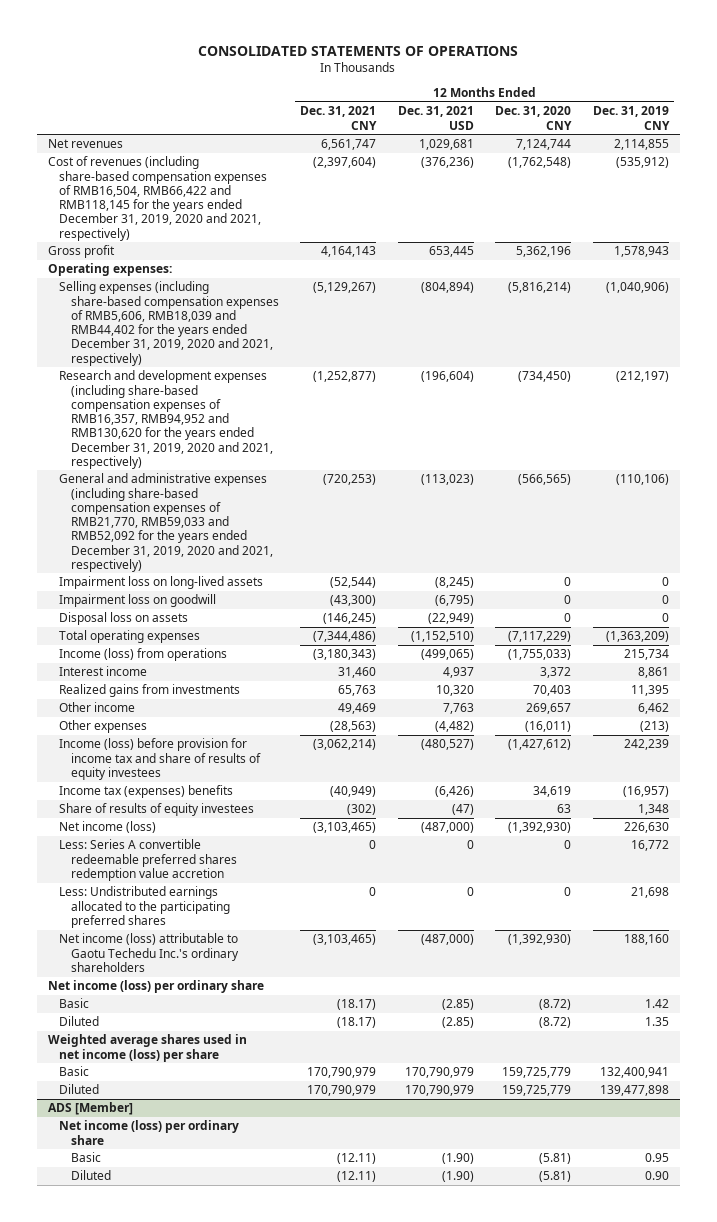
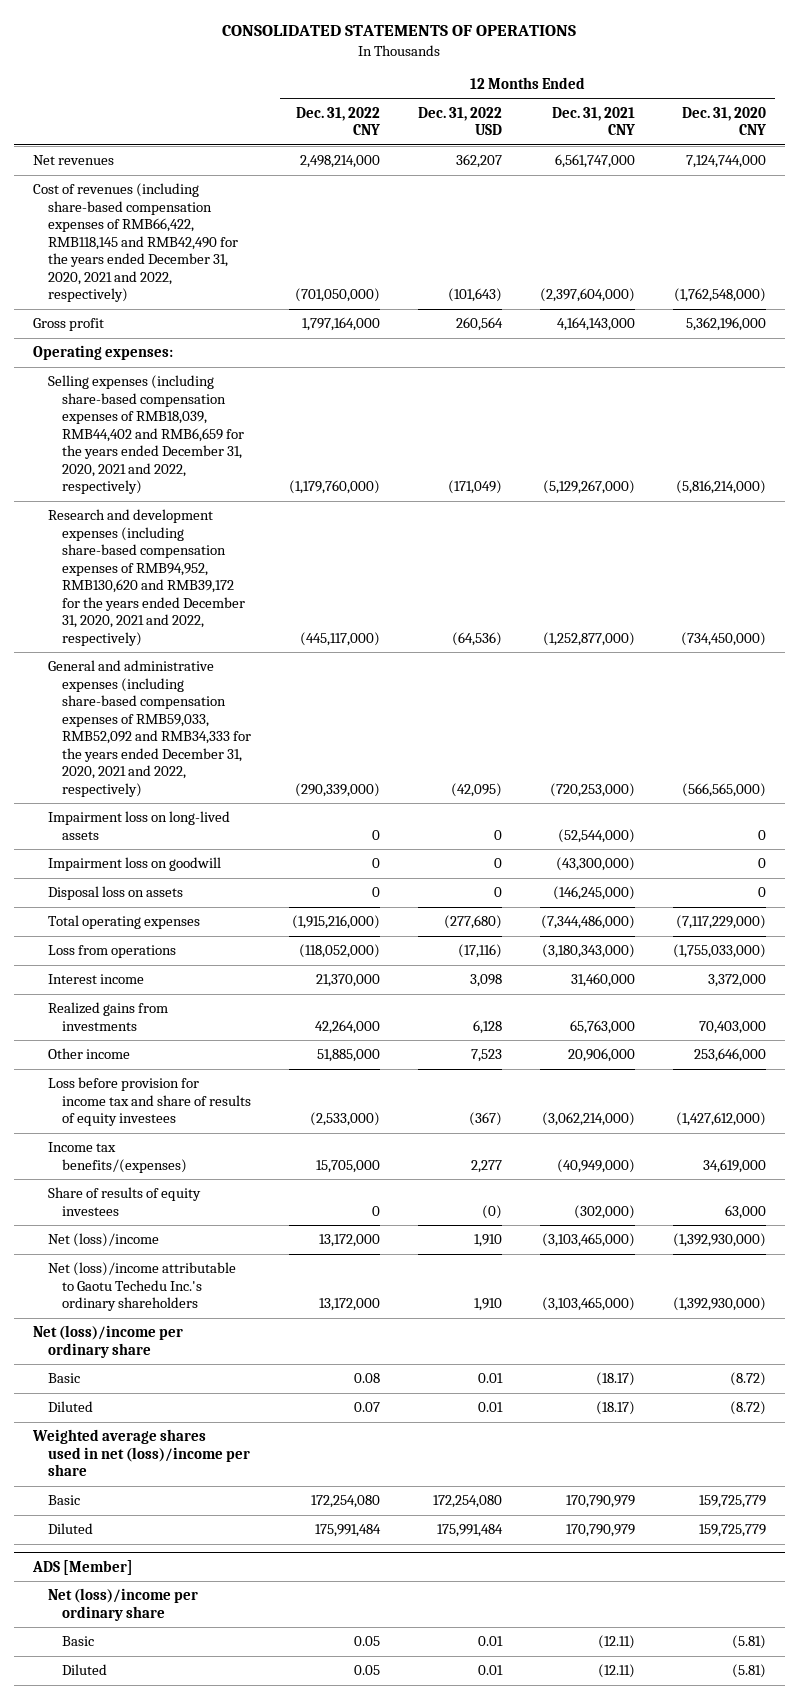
- | 12 Months Ended Dec. 31, 2021 CNY | 12 Months Ended Dec. 31, 2021 USD | 12 Months Ended Dec. 31, 2020 CNY | 12 Months Ended Dec. 31, 2019 CNY
+ | 12 Months Ended Dec. 31, 2022 CNY | 12 Months Ended Dec. 31, 2022 USD | 12 Months Ended Dec. 31, 2021 CNY | 12 Months Ended Dec. 31, 2020 CNY
- Net revenues | 6,561,747 | 1,029,681 | 7,124,744 | 2,114,855
- Cost of revenues (including share-based compensation expenses of RMB16,504, RMB66,422 and RMB118,145 for the years ended December 31, 2019, 2020 and 2021, respectively) | (2,397,604) | (376,236) | (1,762,548) | (535,912)
- Gross profit | 4,164,143 | 653,445 | 5,362,196 | 1,578,943
+ Net revenues | 2,498,214,000 | 362,207 | 6,561,747,000 | 7,124,744,000
+ Cost of revenues (including share-based compensation expenses of RMB66,422, RMB118,145 and RMB42,490 for the years ended December 31, 2020, 2021 and 2022, respectively) | (701,050,000) | (101,643) | (2,397,604,000) | (1,762,548,000)
+ Gross profit | 1,797,164,000 | 260,564 | 4,164,143,000 | 5,362,196,000
- Selling expenses (including share-based compensation expenses of RMB5,606, RMB18,039 and RMB44,402 for the years ended December 31, 2019, 2020 and 2021, respectively) | (5,129,267) | (804,894) | (5,816,214) | (1,040,906)
- Research and development expenses (including share-based compensation expenses of RMB16,357, RMB94,952 and RMB130,620 for the years ended December 31, 2019, 2020 and 2021, respectively) | (1,252,877) | (196,604) | (734,450) | (212,197)
- General and administrative expenses (including share-based compensation expenses of RMB21,770, RMB59,033 and RMB52,092 for the years ended December 31, 2019, 2020 and 2021, respectively) | (720,253) | (113,023) | (566,565) | (110,106)
- Impairment loss on long-lived assets | (52,544) | (8,245) | 0 | 0
- Impairment loss on goodwill | (43,300) | (6,795) | 0 | 0
- Disposal loss on assets | (146,245) | (22,949) | 0 | 0
- Total operating expenses | (7,344,486) | (1,152,510) | (7,117,229) | (1,363,209)
- Income (loss) from operations | (3,180,343) | (499,065) | (1,755,033) | 215,734
- Interest income | 31,460 | 4,937 | 3,372 | 8,861
- Realized gains from investments | 65,763 | 10,320 | 70,403 | 11,395
- Other income | 49,469 | 7,763 | 269,657 | 6,462
- Other expenses | (28,563) | (4,482) | (16,011) | (213)
- Income (loss) before provision for income tax and share of results of equity investees | (3,062,214) | (480,527) | (1,427,612) | 242,239
- Income tax (expenses) benefits | (40,949) | (6,426) | 34,619 | (16,957)
- Share of results of equity investees | (302) | (47) | 63 | 1,348
- Net income (loss) | (3,103,465) | (487,000) | (1,392,930) | 226,630
- Less: Series A convertible redeemable preferred shares redemption value accretion | 0 | 0 | 0 | 16,772
- Less: Undistributed earnings allocated to the participating preferred shares | 0 | 0 | 0 | 21,698
- Net income (loss) attributable to Gaotu Techedu Inc.'s ordinary shareholders | (3,103,465) | (487,000) | (1,392,930) | 188,160
- Net income (loss) per ordinary share
+ Selling expenses (including share-based compensation expenses of RMB18,039, RMB44,402 and RMB6,659 for the years ended December 31, 2020, 2021 and 2022, respectively) | (1,179,760,000) | (171,049) | (5,129,267,000) | (5,816,214,000)
+ Research and development expenses (including share-based compensation expenses of RMB94,952, RMB130,620 and RMB39,172 for the years ended December 31, 2020, 2021 and 2022, respectively) | (445,117,000) | (64,536) | (1,252,877,000) | (734,450,000)
+ General and administrative expenses (including share-based compensation expenses of RMB59,033, RMB52,092 and RMB34,333 for the years ended December 31, 2020, 2021 and 2022, respectively) | (290,339,000) | (42,095) | (720,253,000) | (566,565,000)
+ Impairment loss on long-lived assets | 0 | 0 | (52,544,000) | 0
+ Impairment loss on goodwill | 0 | 0 | (43,300,000) | 0
+ Disposal loss on assets | 0 | 0 | (146,245,000) | 0
+ Total operating expenses | (1,915,216,000) | (277,680) | (7,344,486,000) | (7,117,229,000)
+ Loss from operations | (118,052,000) | (17,116) | (3,180,343,000) | (1,755,033,000)
+ Interest income | 21,370,000 | 3,098 | 31,460,000 | 3,372,000
+ Realized gains from investments | 42,264,000 | 6,128 | 65,763,000 | 70,403,000
+ Other income | 51,885,000 | 7,523 | 20,906,000 | 253,646,000
+ Loss before provision for income tax and share of results of equity investees | (2,533,000) | (367) | (3,062,214,000) | (1,427,612,000)
+ Income tax benefits/(expenses) | 15,705,000 | 2,277 | (40,949,000) | 34,619,000
+ Share of results of equity investees | 0 | (0) | (302,000) | 63,000
+ Net (loss)/income | 13,172,000 | 1,910 | (3,103,465,000) | (1,392,930,000)
+ Net (loss)/income attributable to Gaotu Techedu Inc.'s ordinary shareholders | 13,172,000 | 1,910 | (3,103,465,000) | (1,392,930,000)
+ Net (loss)/income per ordinary share
- Weighted average shares used in net income (loss) per share
+ Weighted average shares used in net (loss)/income per share
@ ADS [Member]
- Net income (loss) per ordinary share
+ Net (loss)/income per ordinary share

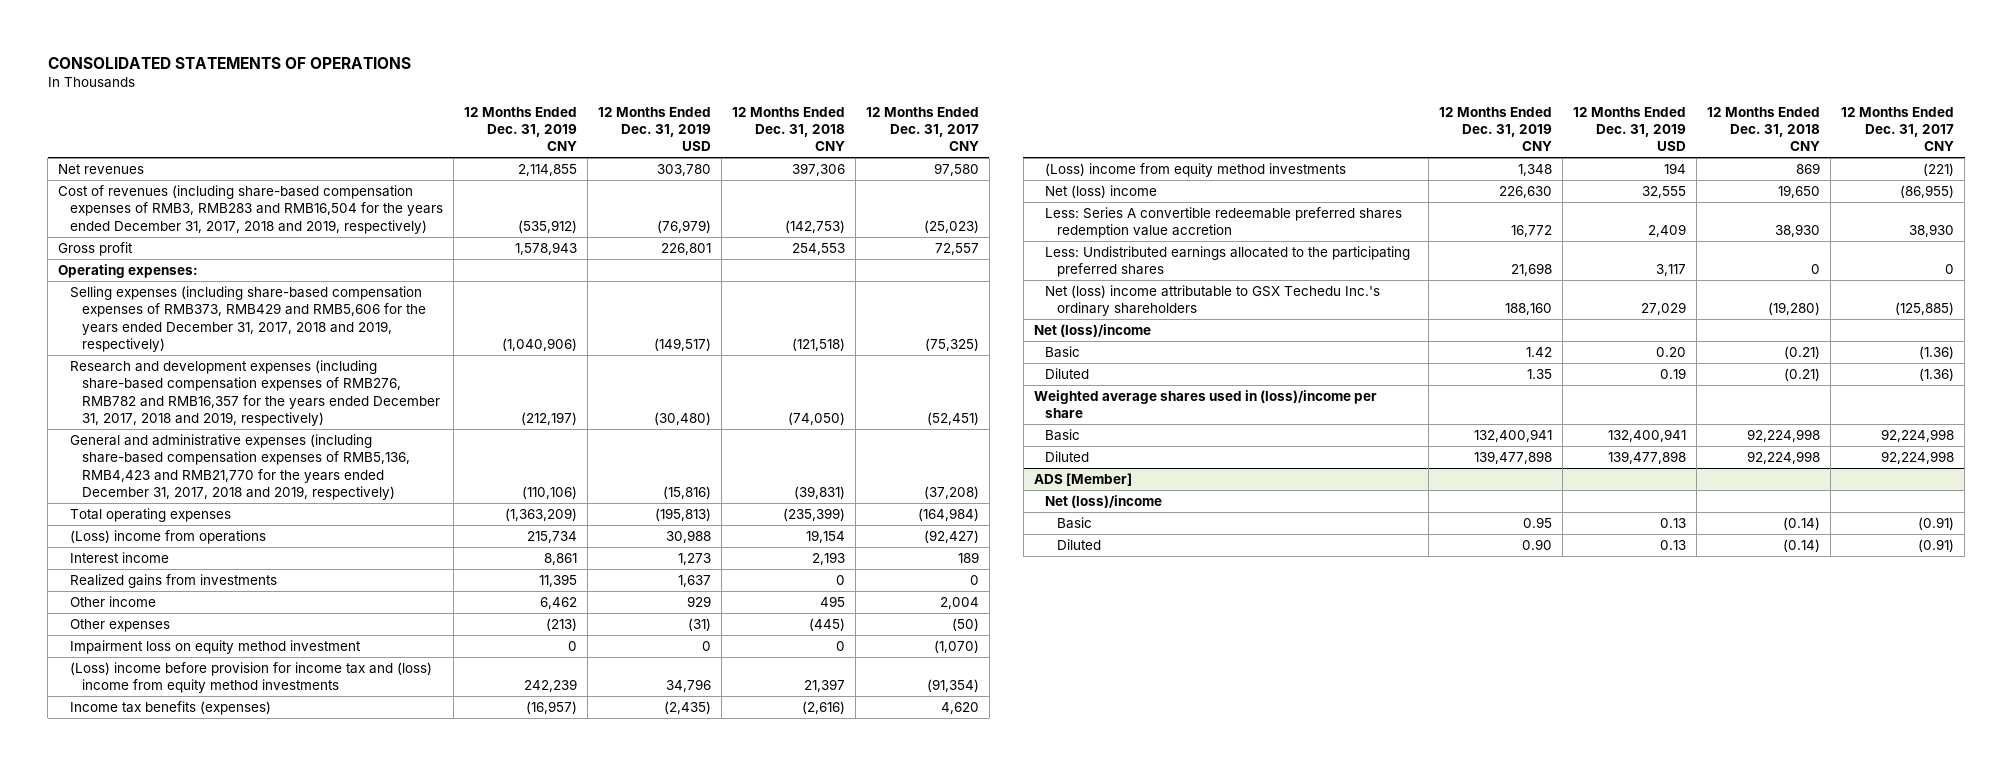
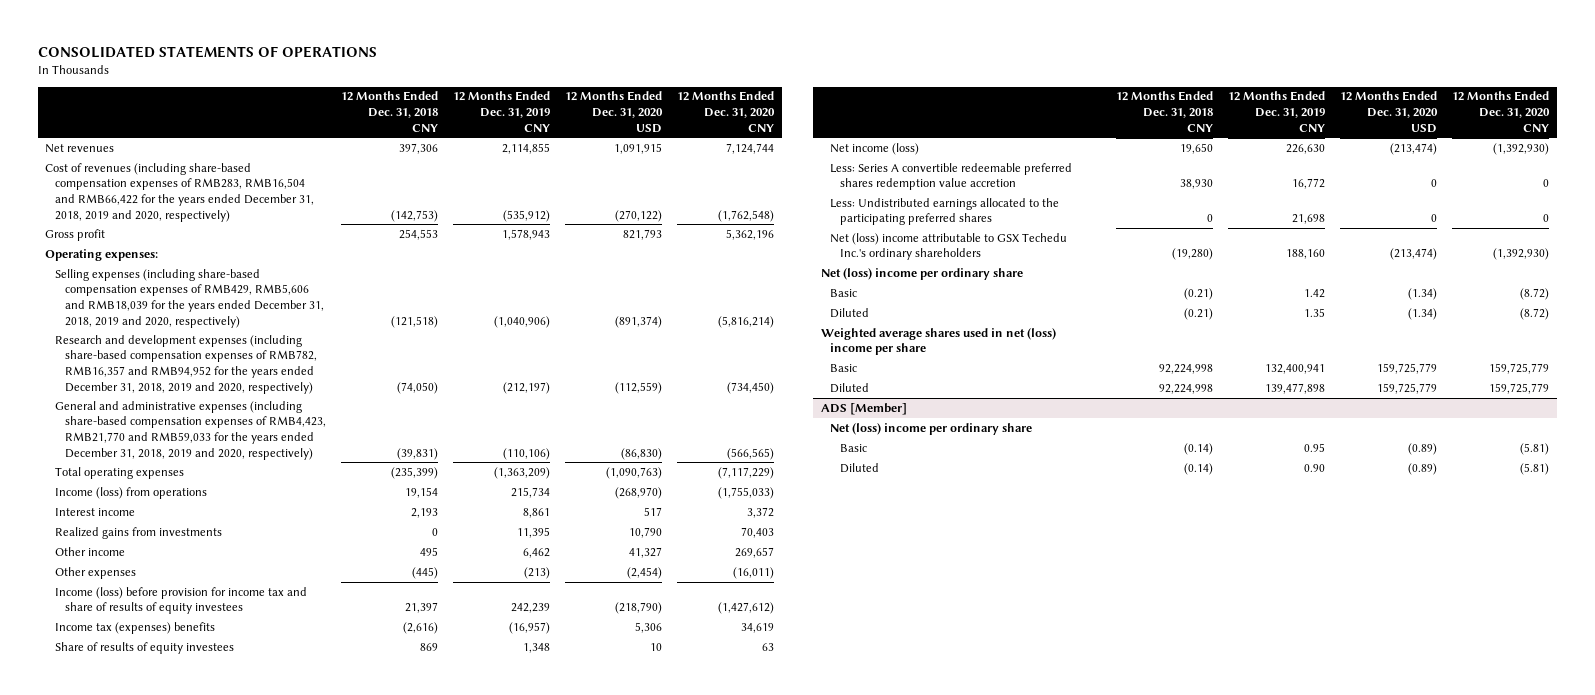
- | 12 Months Ended Dec. 31, 2019 CNY | 12 Months Ended Dec. 31, 2019 USD | 12 Months Ended Dec. 31, 2018 CNY | 12 Months Ended Dec. 31, 2017 CNY
+ | 12 Months Ended Dec. 31, 2018 CNY | 12 Months Ended Dec. 31, 2019 CNY | 12 Months Ended Dec. 31, 2020 USD | 12 Months Ended Dec. 31, 2020 CNY
- Cost of revenues (including share-based compensation expenses of RMB3, RMB283 and RMB16,504 for the years ended December 31, 2017, 2018 and 2019, respectively) | (535,912) | (76,979) | (142,753) | (25,023)
+ Cost of revenues (including share-based compensation expenses of RMB283, RMB16,504 and RMB66,422 for the years ended December 31, 2018, 2019 and 2020, respectively) | (142,753) | (535,912) | (270,122) | (1,762,548)
- Selling expenses (including share-based compensation expenses of RMB373, RMB429 and RMB5,606 for the years ended December 31, 2017, 2018 and 2019, respectively) | (1,040,906) | (149,517) | (121,518) | (75,325)
- Research and development expenses (including share-based compensation expenses of RMB276, RMB782 and RMB16,357 for the years ended December 31, 2017, 2018 and 2019, respectively) | (212,197) | (30,480) | (74,050) | (52,451)
- General and administrative expenses (including share-based compensation expenses of RMB5,136, RMB4,423 and RMB21,770 for the years ended December 31, 2017, 2018 and 2019, respectively) | (110,106) | (15,816) | (39,831) | (37,208)
+ Selling expenses (including share-based compensation expenses of RMB429, RMB5,606 and RMB18,039 for the years ended December 31, 2018, 2019 and 2020, respectively) | (121,518) | (1,040,906) | (891,374) | (5,816,214)
+ Research and development expenses (including share-based compensation expenses of RMB782, RMB16,357 and RMB94,952 for the years ended December 31, 2018, 2019 and 2020, respectively) | (74,050) | (212,197) | (112,559) | (734,450)
+ General and administrative expenses (including share-based compensation expenses of RMB4,423, RMB21,770 and RMB59,033 for the years ended December 31, 2018, 2019 and 2020, respectively) | (39,831) | (110,106) | (86,830) | (566,565)
- (Loss) income from operations | 215,734 | 30,988 | 19,154 | (92,427)
+ Income (loss) from operations | 19,154 | 215,734 | (268,970) | (1,755,033)
- Impairment loss on equity method investment | 0 | 0 | 0 | (1,070)
- (Loss) income before provision for income tax and (loss) income from equity method investments | 242,239 | 34,796 | 21,397 | (91,354)
- Income tax benefits (expenses) | (16,957) | (2,435) | (2,616) | 4,620
- (Loss) income from equity method investments | 1,348 | 194 | 869 | (221)
- Net (loss) income | 226,630 | 32,555 | 19,650 | (86,955)
+ Income (loss) before provision for income tax and share of results of equity investees | 21,397 | 242,239 | (218,790) | (1,427,612)
+ Income tax (expenses) benefits | (2,616) | (16,957) | 5,306 | 34,619
+ Share of results of equity investees | 869 | 1,348 | 10 | 63
+ Net income (loss) | 19,650 | 226,630 | (213,474) | (1,392,930)
- Net (loss)/income
+ Net (loss) income per ordinary share
- Weighted average shares used in (loss)/income per share
+ Weighted average shares used in net (loss) income per share
@ ADS [Member]
- Net (loss)/income
+ Net (loss) income per ordinary share

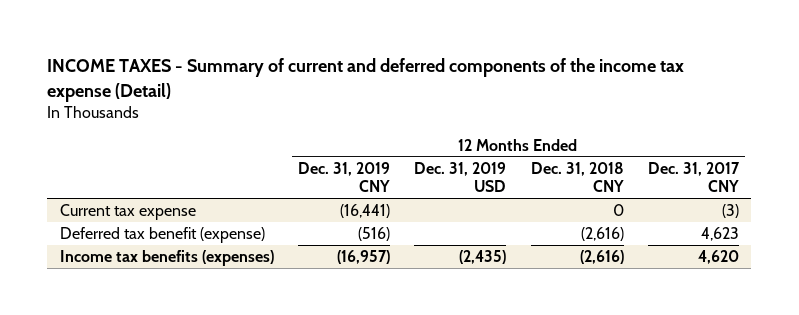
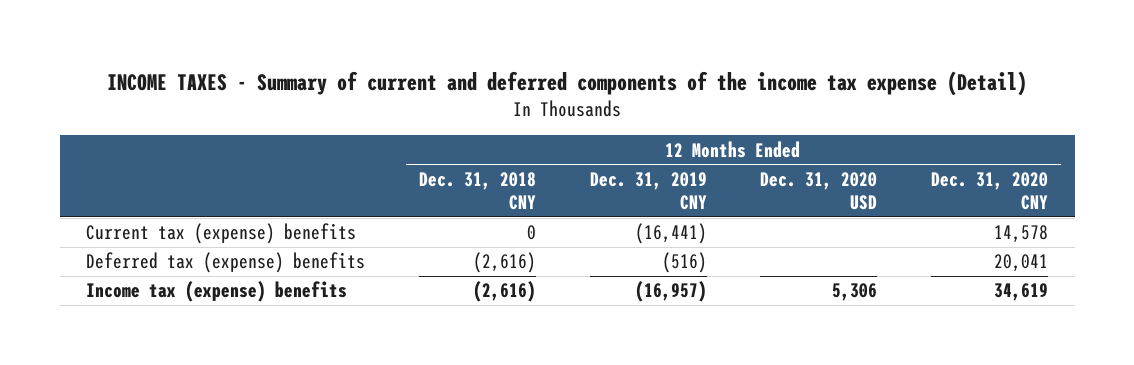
- | 12 Months Ended Dec. 31, 2019 CNY | 12 Months Ended Dec. 31, 2019 USD | 12 Months Ended Dec. 31, 2018 CNY | 12 Months Ended Dec. 31, 2017 CNY
+ | 12 Months Ended Dec. 31, 2018 CNY | 12 Months Ended Dec. 31, 2019 CNY | 12 Months Ended Dec. 31, 2020 USD | 12 Months Ended Dec. 31, 2020 CNY
- Current tax expense | (16,441) | | 0 | (3)
- Deferred tax benefit (expense) | (516) | | (2,616) | 4,623
- Income tax benefits (expenses) | (16,957) | (2,435) | (2,616) | 4,620
+ Current tax (expense) benefits | 0 | (16,441) | | 14,578
+ Deferred tax (expense) benefits | (2,616) | (516) | | 20,041
+ Income tax (expense) benefits | (2,616) | (16,957) | 5,306 | 34,619

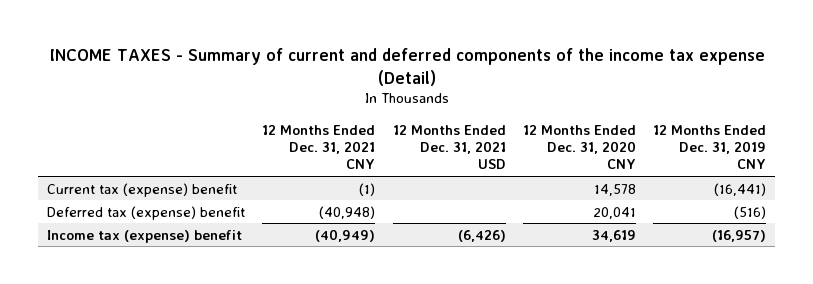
- | 12 Months Ended Dec. 31, 2018 CNY | 12 Months Ended Dec. 31, 2019 CNY | 12 Months Ended Dec. 31, 2020 USD | 12 Months Ended Dec. 31, 2020 CNY
+ | 12 Months Ended Dec. 31, 2021 CNY | 12 Months Ended Dec. 31, 2021 USD | 12 Months Ended Dec. 31, 2020 CNY | 12 Months Ended Dec. 31, 2019 CNY
- Current tax (expense) benefits | 0 | (16,441) | | 14,578
- Deferred tax (expense) benefits | (2,616) | (516) | | 20,041
- Income tax (expense) benefits | (2,616) | (16,957) | 5,306 | 34,619
+ Current tax (expense) benefit | (1) | | 14,578 | (16,441)
+ Deferred tax (expense) benefit | (40,948) | | 20,041 | (516)
+ Income tax (expense) benefit | (40,949) | (6,426) | 34,619 | (16,957)

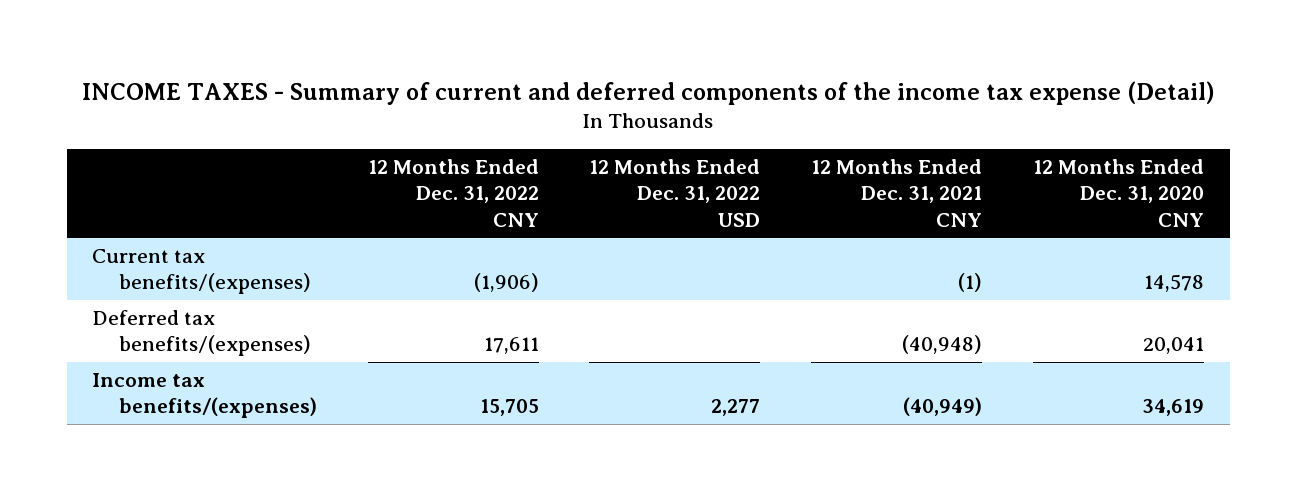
- | 12 Months Ended Dec. 31, 2021 CNY | 12 Months Ended Dec. 31, 2021 USD | 12 Months Ended Dec. 31, 2020 CNY | 12 Months Ended Dec. 31, 2019 CNY
+ | 12 Months Ended Dec. 31, 2022 CNY | 12 Months Ended Dec. 31, 2022 USD | 12 Months Ended Dec. 31, 2021 CNY | 12 Months Ended Dec. 31, 2020 CNY
- Current tax (expense) benefit | (1) | | 14,578 | (16,441)
- Deferred tax (expense) benefit | (40,948) | | 20,041 | (516)
- Income tax (expense) benefit | (40,949) | (6,426) | 34,619 | (16,957)
+ Current tax benefits/(expenses) | (1,906) | | (1) | 14,578
+ Deferred tax benefits/(expenses) | 17,611 | | (40,948) | 20,041
+ Income tax benefits/(expenses) | 15,705 | 2,277 | (40,949) | 34,619

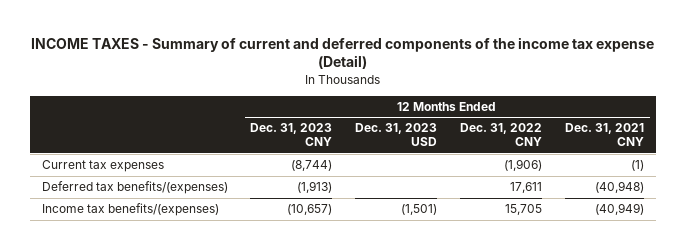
- | 12 Months Ended Dec. 31, 2022 CNY | 12 Months Ended Dec. 31, 2022 USD | 12 Months Ended Dec. 31, 2021 CNY | 12 Months Ended Dec. 31, 2020 CNY
+ | 12 Months Ended Dec. 31, 2023 CNY | 12 Months Ended Dec. 31, 2023 USD | 12 Months Ended Dec. 31, 2022 CNY | 12 Months Ended Dec. 31, 2021 CNY
- Current tax benefits/(expenses) | (1,906) | | (1) | 14,578
+ Current tax expenses | (8,744) | | (1,906) | (1)

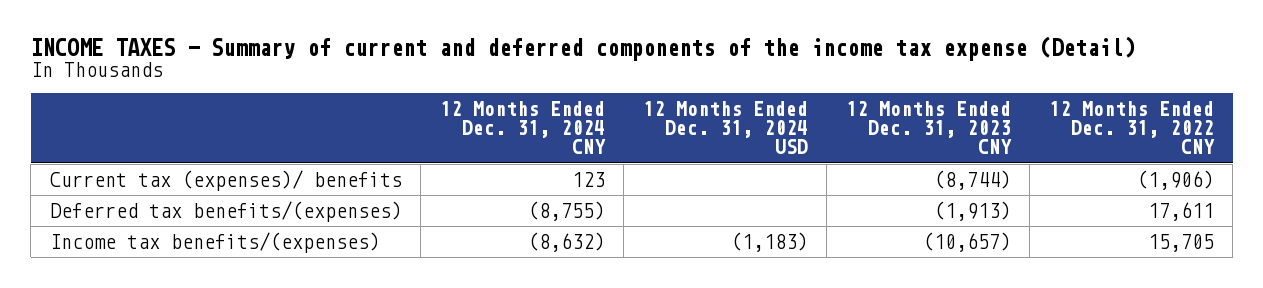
- | 12 Months Ended Dec. 31, 2023 CNY | 12 Months Ended Dec. 31, 2023 USD | 12 Months Ended Dec. 31, 2022 CNY | 12 Months Ended Dec. 31, 2021 CNY
+ | 12 Months Ended Dec. 31, 2024 CNY | 12 Months Ended Dec. 31, 2024 USD | 12 Months Ended Dec. 31, 2023 CNY | 12 Months Ended Dec. 31, 2022 CNY
- Current tax expenses | (8,744) | | (1,906) | (1)
+ Current tax (expenses)/ benefits | 123 | | (8,744) | (1,906)

